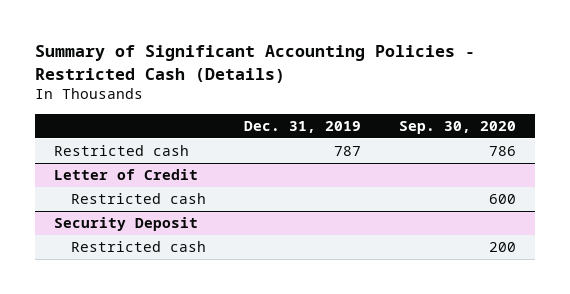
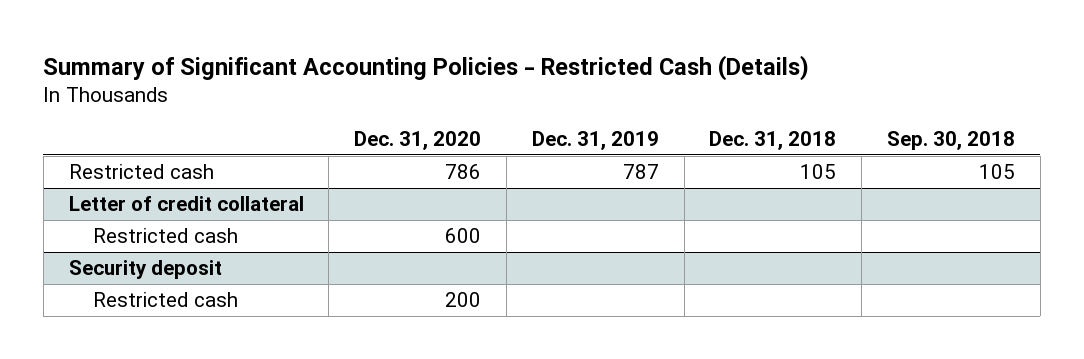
- | Dec. 31, 2019 | Sep. 30, 2020
+ | Dec. 31, 2020 | Dec. 31, 2019 | Dec. 31, 2018 | Sep. 30, 2018
- Letter of Credit
+ Letter of credit collateral
- Security Deposit
+ Security deposit

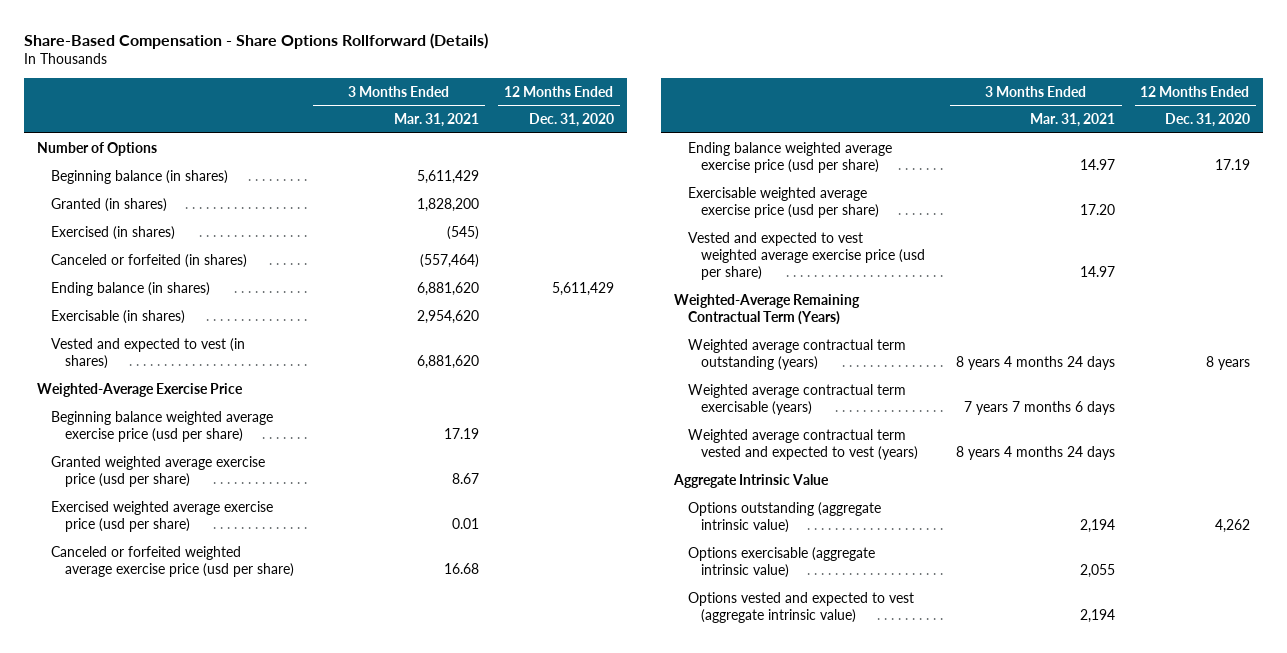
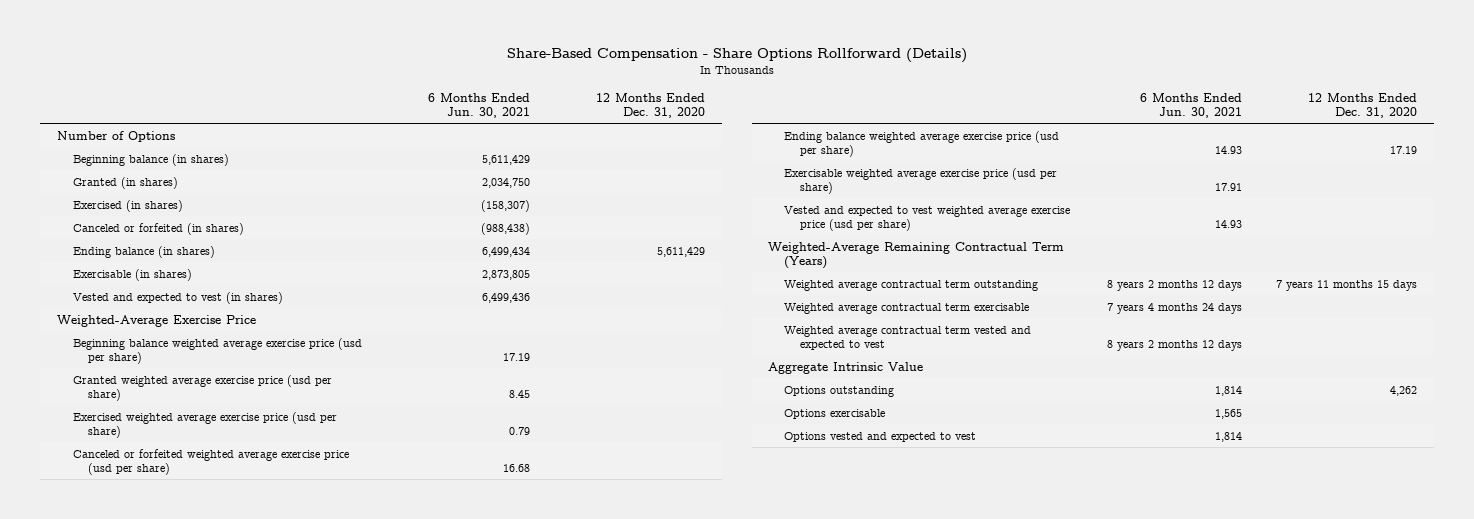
- | 3 Months Ended Mar. 31, 2021 | 12 Months Ended Dec. 31, 2020
+ | 6 Months Ended Jun. 30, 2021 | 12 Months Ended Dec. 31, 2020
- Weighted average contractual term outstanding (years) | 8 years 4 months 24 days | 8 years
- Weighted average contractual term exercisable (years) | 7 years 7 months 6 days |
- Weighted average contractual term vested and expected to vest (years) | 8 years 4 months 24 days |
+ Weighted average contractual term outstanding | 8 years 2 months 12 days | 7 years 11 months 15 days
+ Weighted average contractual term exercisable | 7 years 4 months 24 days |
+ Weighted average contractual term vested and expected to vest | 8 years 2 months 12 days |
- Options outstanding (aggregate intrinsic value) | 2,194 | 4,262
- Options exercisable (aggregate intrinsic value) | 2,055 |
- Options vested and expected to vest (aggregate intrinsic value) | 2,194 |
+ Options outstanding | 1,814 | 4,262
+ Options exercisable | 1,565 |
+ Options vested and expected to vest | 1,814 |

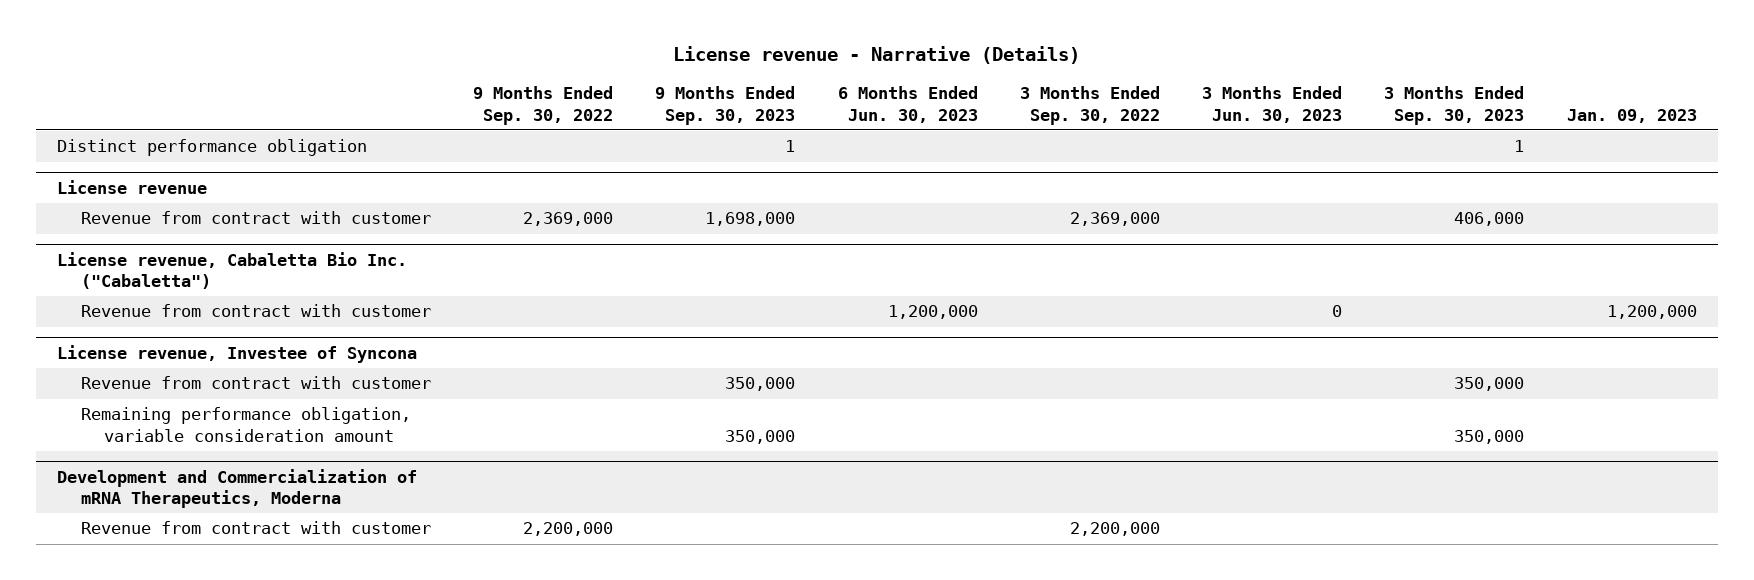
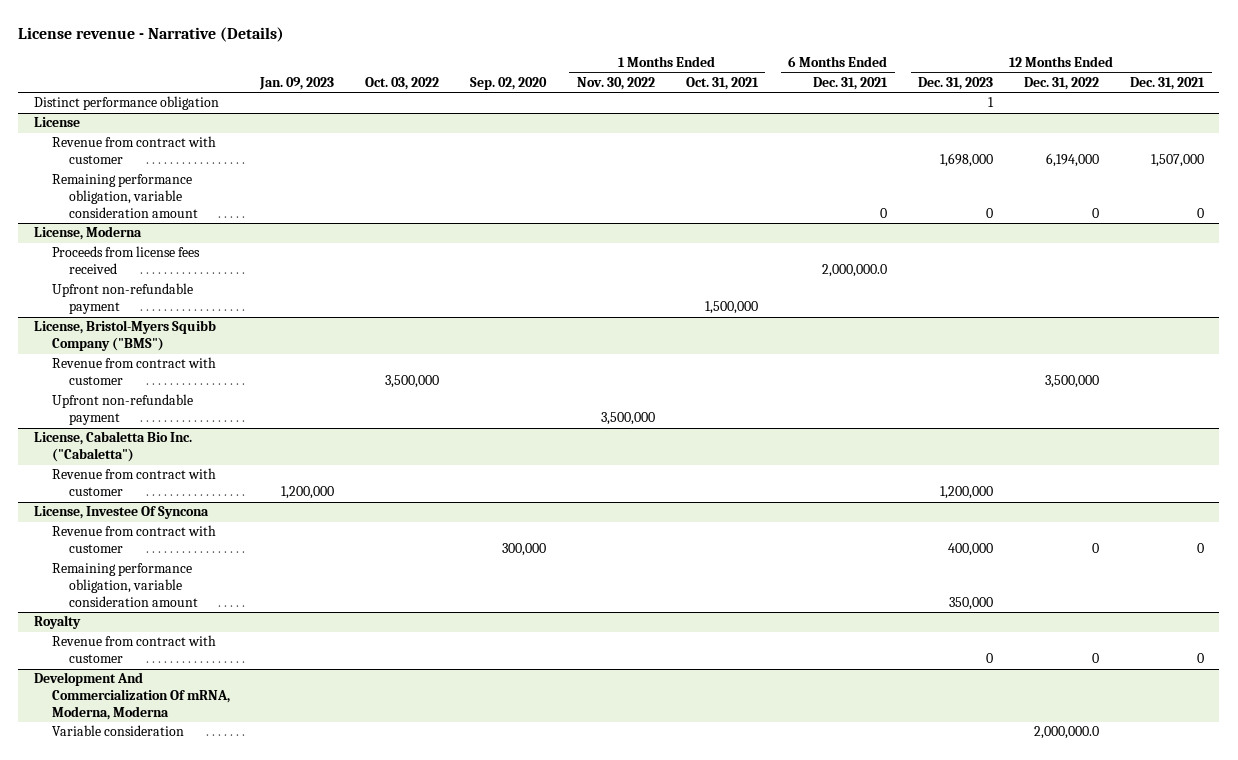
- | 9 Months Ended Sep. 30, 2022 | 9 Months Ended Sep. 30, 2023 | 6 Months Ended Jun. 30, 2023 | 3 Months Ended Sep. 30, 2022 | 3 Months Ended Jun. 30, 2023 | 3 Months Ended Sep. 30, 2023 | Jan. 09, 2023
+ | Jan. 09, 2023 | Oct. 03, 2022 | Sep. 02, 2020 | 1 Months Ended Nov. 30, 2022 | 1 Months Ended Oct. 31, 2021 | 6 Months Ended Dec. 31, 2021 | 12 Months Ended Dec. 31, 2023 | 12 Months Ended Dec. 31, 2022 | 12 Months Ended Dec. 31, 2021
- License revenue
+ License
- License revenue, Cabaletta Bio Inc. ("Cabaletta")
+ Remaining performance obligation, variable consideration amount | | | | | | 0 | 0 | 0 | 0
+ License, Moderna
+ Proceeds from license fees received | | | | | | 2,000,000.0 | | |
+ Upfront non-refundable payment | | | | | 1,500,000 | | | |
+ License, Bristol-Myers Squibb Company ("BMS")
+ Revenue from contract with customer | | 3,500,000 | | | | | | 3,500,000 |
+ Upfront non-refundable payment | | | | 3,500,000 | | | | |
+ License, Cabaletta Bio Inc. ("Cabaletta")
- License revenue, Investee of Syncona
+ License, Investee Of Syncona
- Development and Commercialization of mRNA Therapeutics, Moderna
- Revenue from contract with customer | 2,200,000 | | | 2,200,000 | | |
+ Royalty
+ Revenue from contract with customer | | | | | | | 0 | 0 | 0
+ Development And Commercialization Of mRNA, Moderna, Moderna
+ Variable consideration | | | | | | | | 2,000,000.0 |

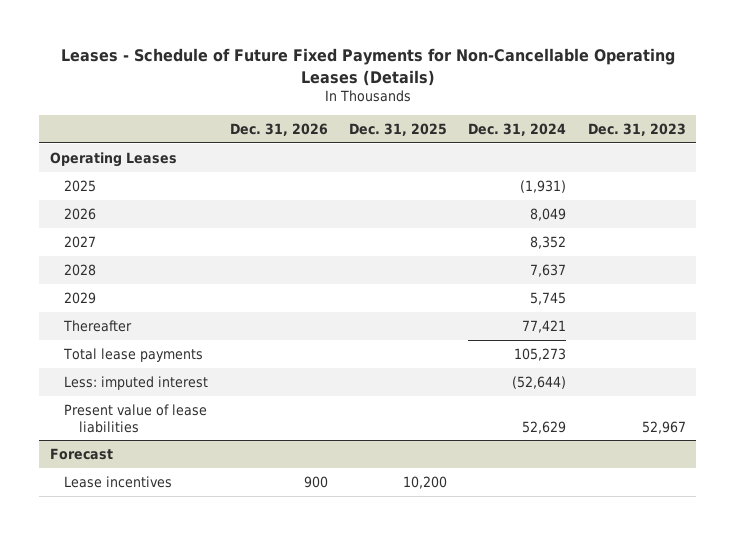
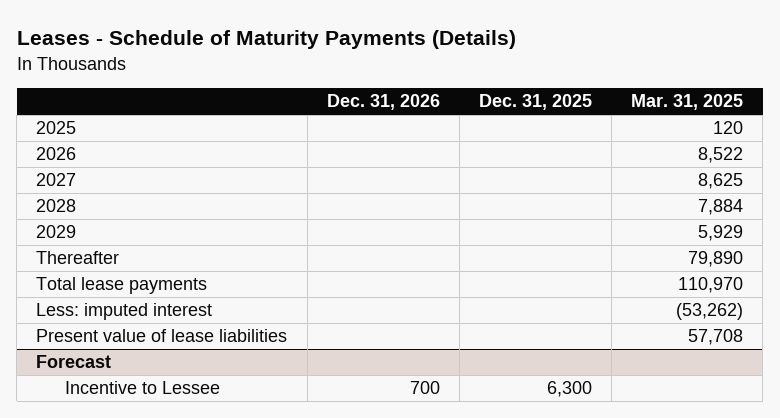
- Leases - Schedule of Future Fixed Payments for Non-Cancellable Operating Leases (Details)
+ Leases - Schedule of Maturity Payments (Details)
- | Dec. 31, 2026 | Dec. 31, 2025 | Dec. 31, 2024 | Dec. 31, 2023
+ | Dec. 31, 2026 | Dec. 31, 2025 | Mar. 31, 2025
- Operating Leases
@ Forecast
- Lease incentives | 900 | 10,200 | |
+ Incentive to Lessee | 700 | 6,300 |

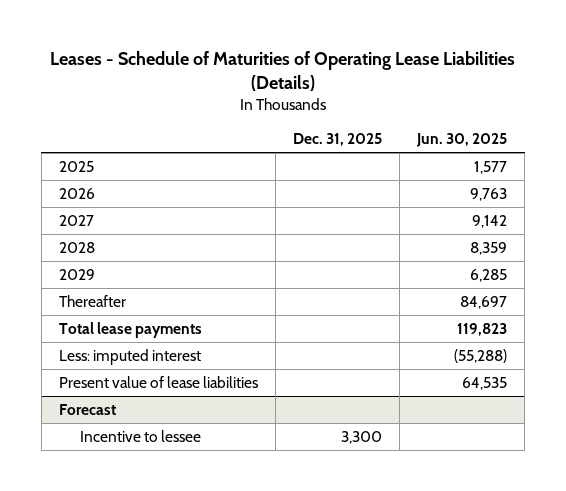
- Leases - Schedule of Maturity Payments (Details)
+ Leases - Schedule of Maturities of Operating Lease Liabilities (Details)
- | Dec. 31, 2026 | Dec. 31, 2025 | Mar. 31, 2025
+ | Dec. 31, 2025 | Jun. 30, 2025
@ Forecast
- Incentive to Lessee | 700 | 6,300 |
+ Incentive to lessee | 3,300 |

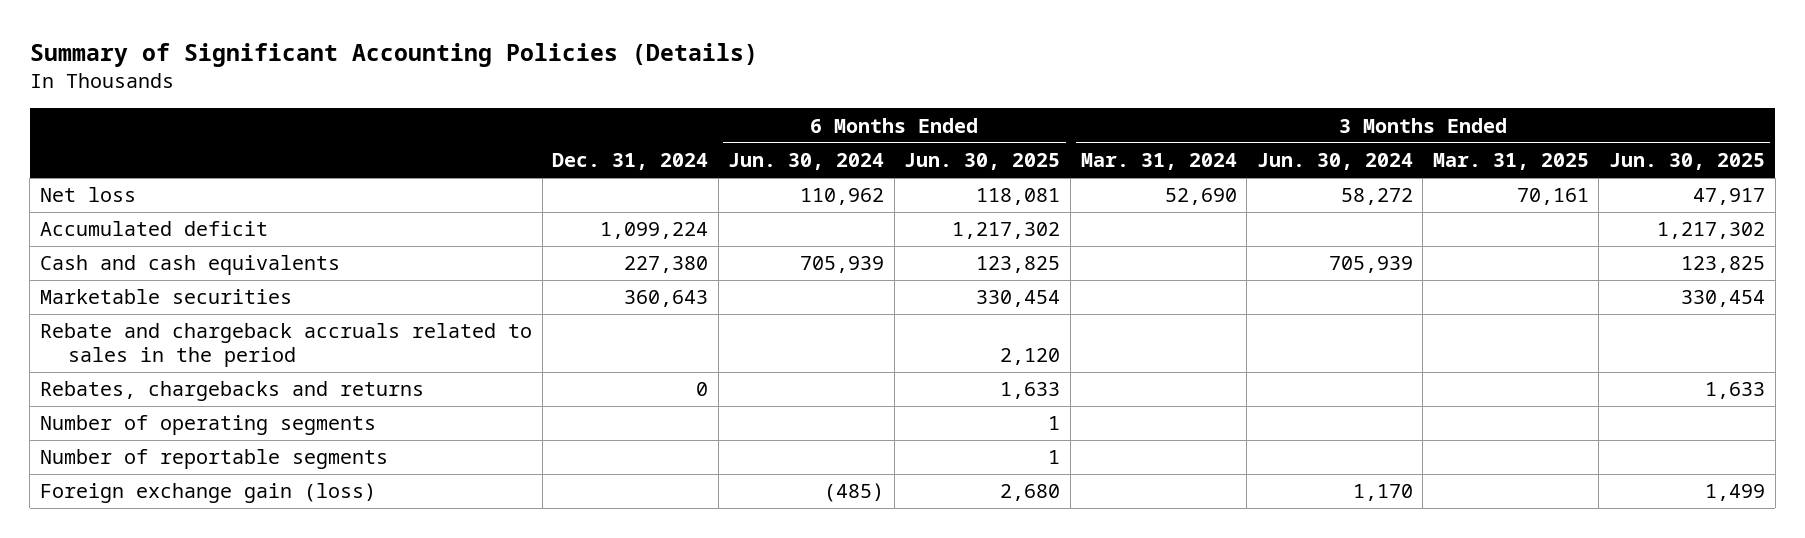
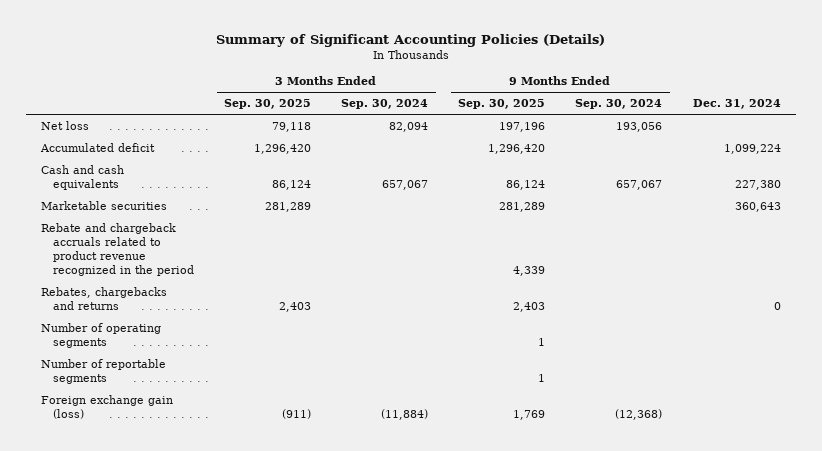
- | Dec. 31, 2024 | 6 Months Ended Jun. 30, 2024 | 6 Months Ended Jun. 30, 2025 | 3 Months Ended Mar. 31, 2024 | 3 Months Ended Jun. 30, 2024 | 3 Months Ended Mar. 31, 2025 | 3 Months Ended Jun. 30, 2025
+ | 3 Months Ended Sep. 30, 2025 | 3 Months Ended Sep. 30, 2024 | 9 Months Ended Sep. 30, 2025 | 9 Months Ended Sep. 30, 2024 | Dec. 31, 2024
- Rebate and chargeback accruals related to sales in the period | | | 2,120 | | | |
+ Rebate and chargeback accruals related to product revenue recognized in the period | | | 4,339 | |

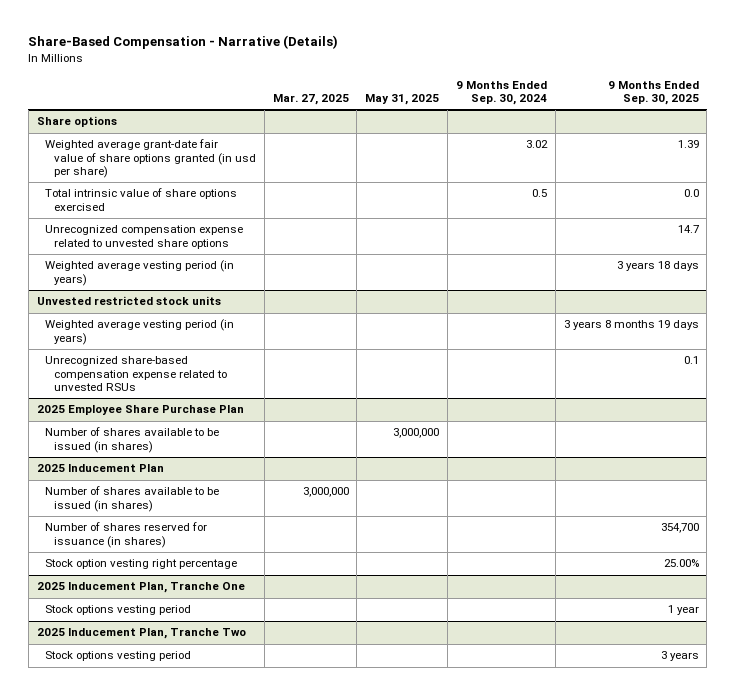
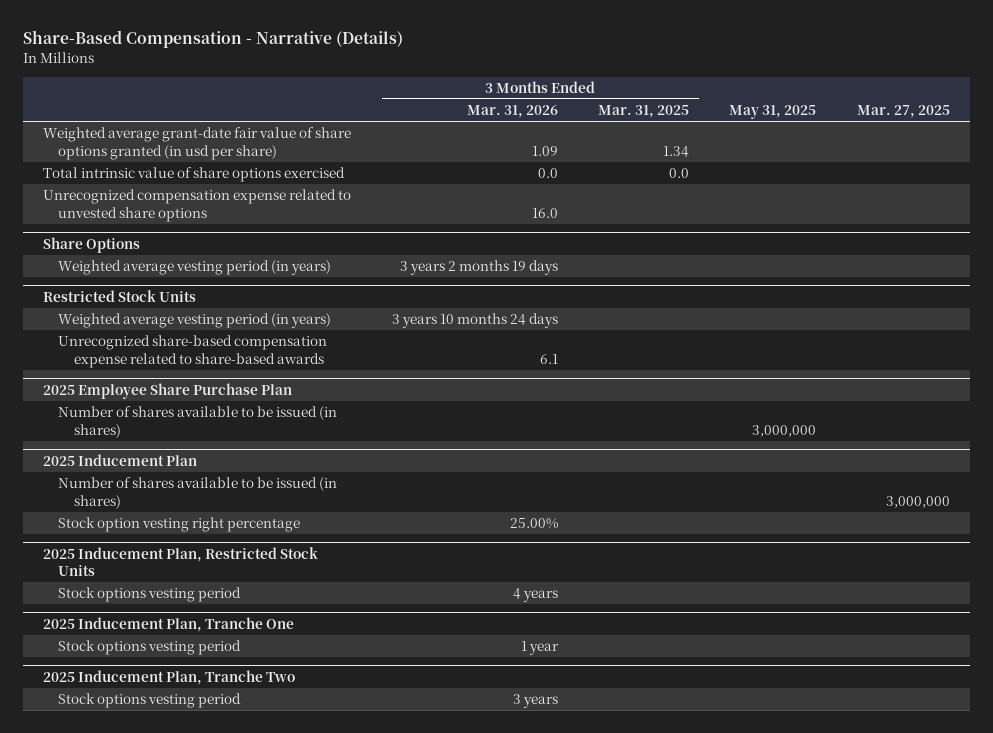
- | Mar. 27, 2025 | May 31, 2025 | 9 Months Ended Sep. 30, 2024 | 9 Months Ended Sep. 30, 2025
+ | 3 Months Ended Mar. 31, 2026 | 3 Months Ended Mar. 31, 2025 | May 31, 2025 | Mar. 27, 2025
- Share options
- Weighted average grant-date fair value of share options granted (in usd per share) | | | 3.02 | 1.39
- Total intrinsic value of share options exercised | | | 0.5 | 0.0
- Unrecognized compensation expense related to unvested share options | | | | 14.7
+ Weighted average grant-date fair value of share options granted (in usd per share) | 1.09 | 1.34 | |
+ Total intrinsic value of share options exercised | 0.0 | 0.0 | |
+ Unrecognized compensation expense related to unvested share options | 16.0 | | |
+ Share Options
- Unvested restricted stock units
+ Restricted Stock Units
- Unrecognized share-based compensation expense related to unvested RSUs | | | | 0.1
+ Unrecognized share-based compensation expense related to share-based awards | 6.1 | | |
@ 2025 Inducement Plan
- Number of shares reserved for issuance (in shares) | | | | 354,700
+ 2025 Inducement Plan, Restricted Stock Units
+ Stock options vesting period | 4 years | | |

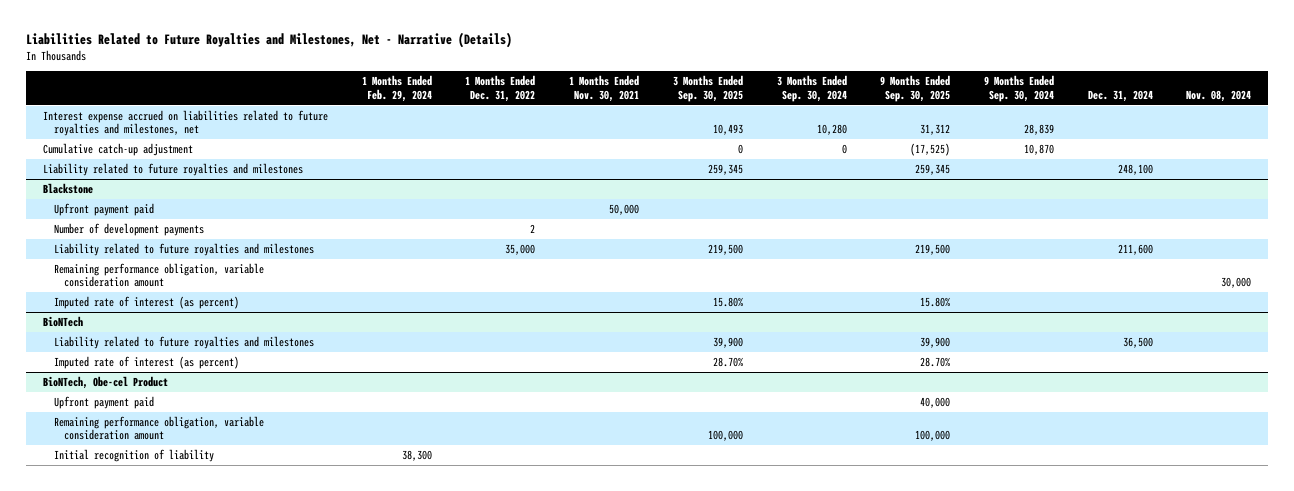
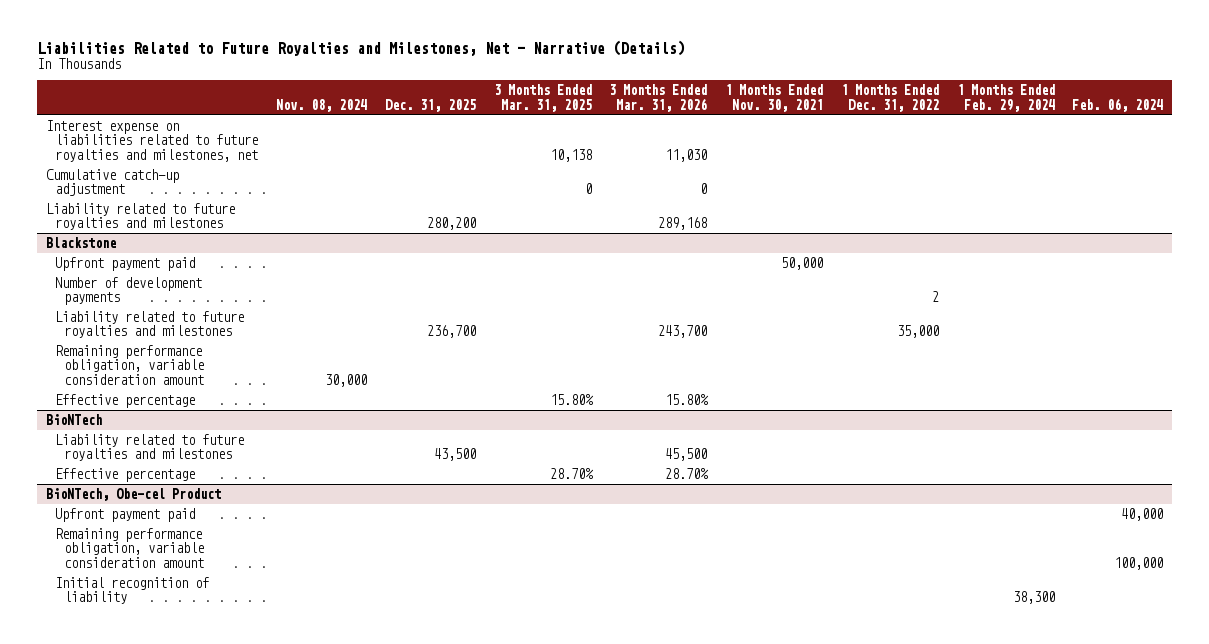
- | 1 Months Ended Feb. 29, 2024 | 1 Months Ended Dec. 31, 2022 | 1 Months Ended Nov. 30, 2021 | 3 Months Ended Sep. 30, 2025 | 3 Months Ended Sep. 30, 2024 | 9 Months Ended Sep. 30, 2025 | 9 Months Ended Sep. 30, 2024 | Dec. 31, 2024 | Nov. 08, 2024
+ | Nov. 08, 2024 | Dec. 31, 2025 | 3 Months Ended Mar. 31, 2025 | 3 Months Ended Mar. 31, 2026 | 1 Months Ended Nov. 30, 2021 | 1 Months Ended Dec. 31, 2022 | 1 Months Ended Feb. 29, 2024 | Feb. 06, 2024
- Interest expense accrued on liabilities related to future royalties and milestones, net | | | | 10,493 | 10,280 | 31,312 | 28,839 | |
+ Interest expense on liabilities related to future royalties and milestones, net | | | 10,138 | 11,030 | | | |
@ Blackstone
- Imputed rate of interest (as percent) | | | | 15.80% | | 15.80% | | |
+ Effective percentage | | | 15.80% | 15.80% | | | |
@ BioNTech
- Imputed rate of interest (as percent) | | | | 28.70% | | 28.70% | | |
+ Effective percentage | | | 28.70% | 28.70% | | | |

